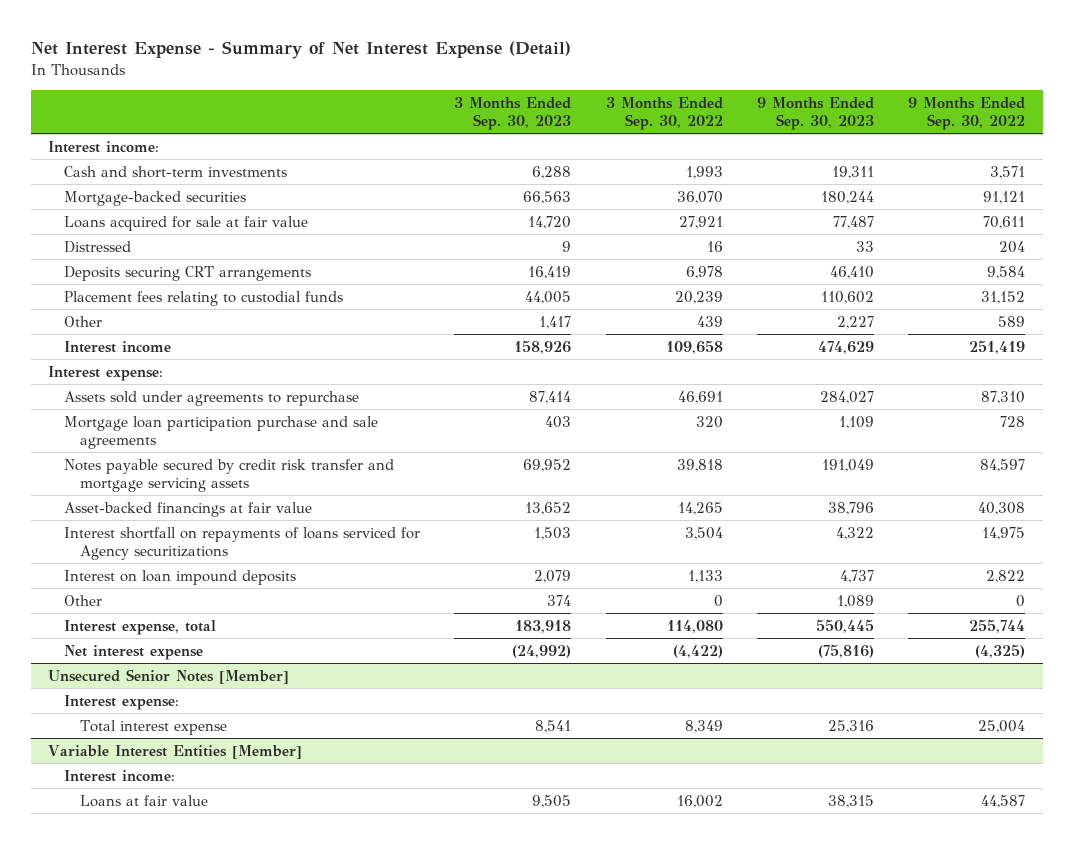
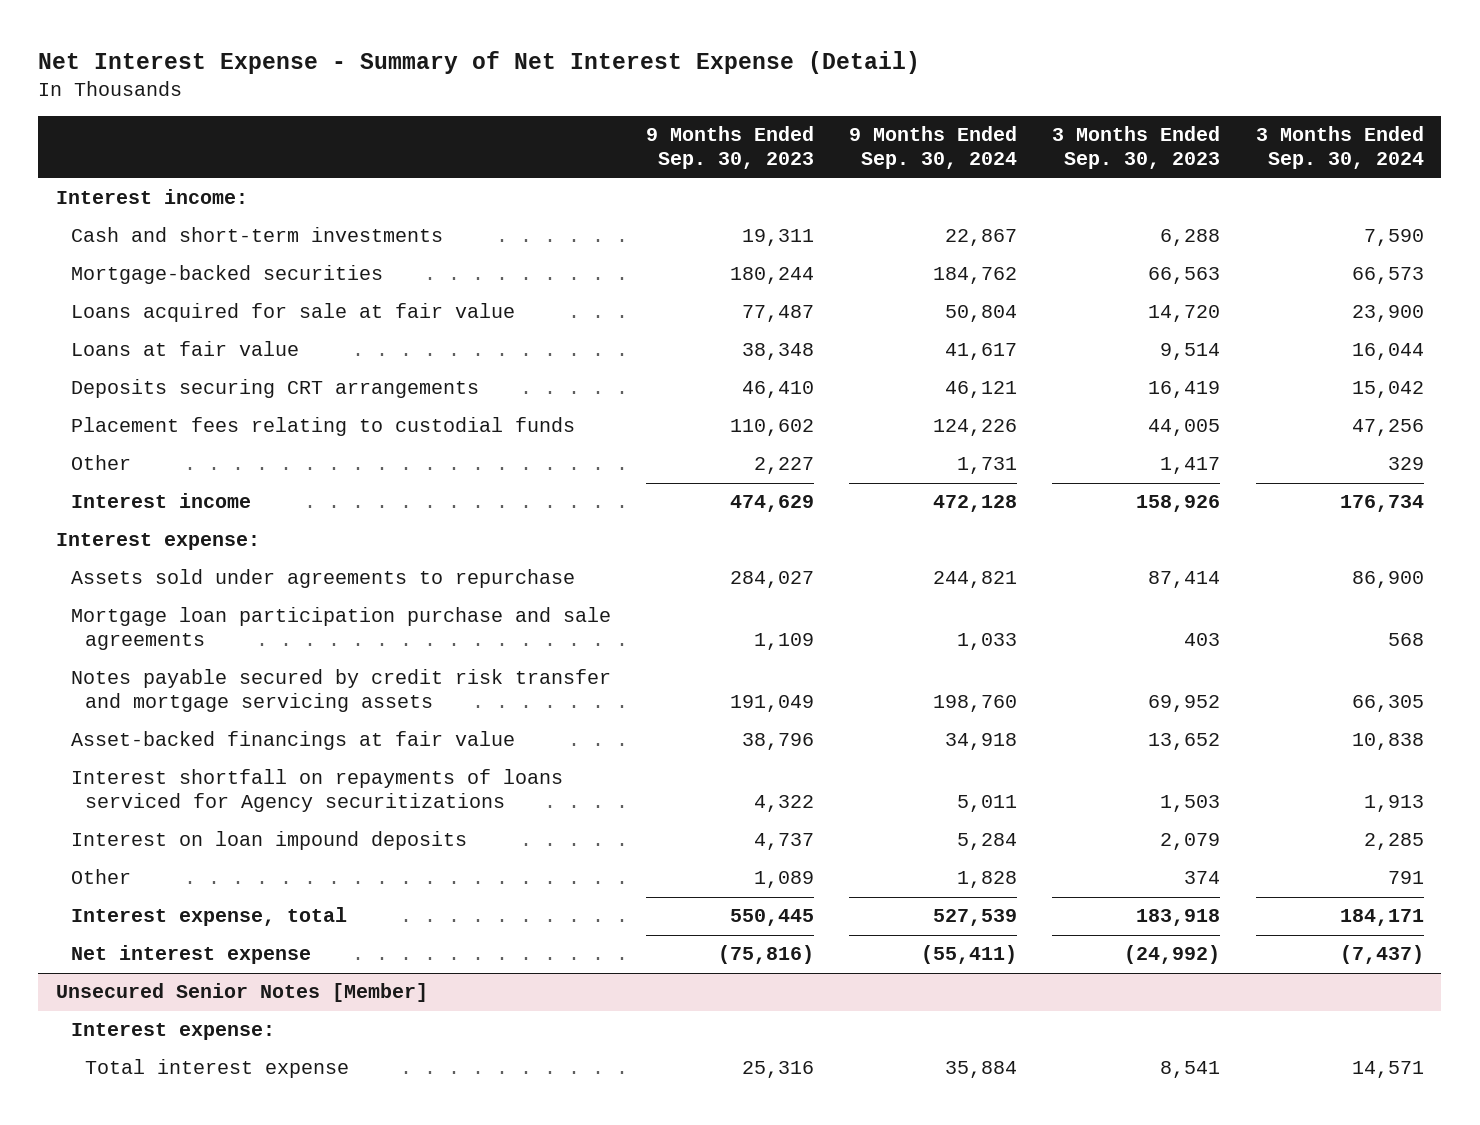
- | 3 Months Ended Sep. 30, 2023 | 3 Months Ended Sep. 30, 2022 | 9 Months Ended Sep. 30, 2023 | 9 Months Ended Sep. 30, 2022
+ | 9 Months Ended Sep. 30, 2023 | 9 Months Ended Sep. 30, 2024 | 3 Months Ended Sep. 30, 2023 | 3 Months Ended Sep. 30, 2024
- Distressed | 9 | 16 | 33 | 204
+ Loans at fair value | 38,348 | 41,617 | 9,514 | 16,044
- Variable Interest Entities [Member]
- Interest income:
- Loans at fair value | 9,505 | 16,002 | 38,315 | 44,587

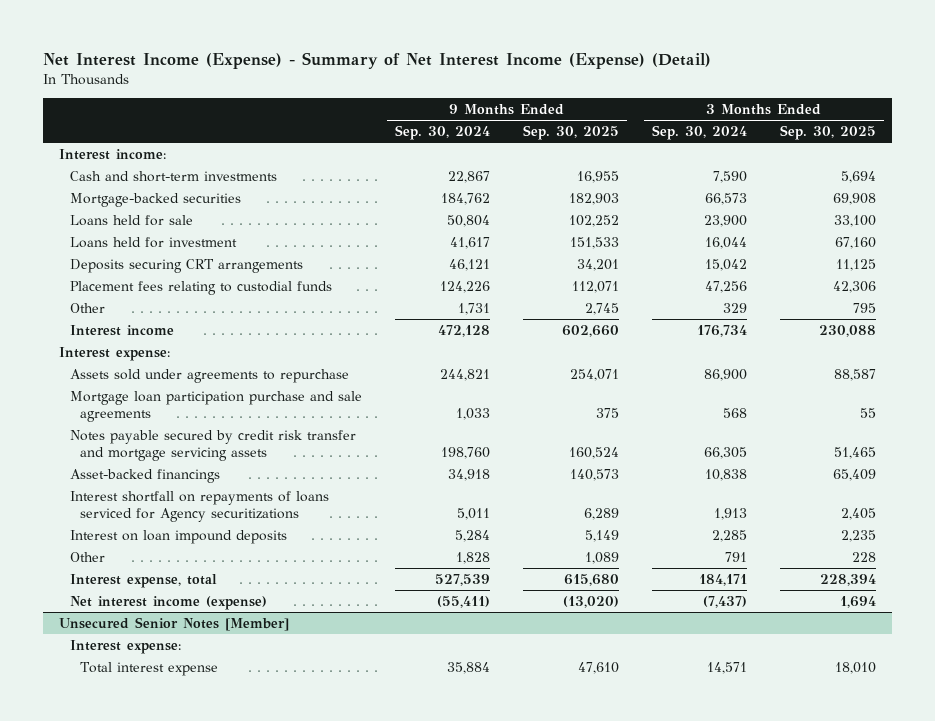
- Net Interest Expense - Summary of Net Interest Expense (Detail)
+ Net Interest Income (Expense) - Summary of Net Interest Income (Expense) (Detail)
- | 9 Months Ended Sep. 30, 2023 | 9 Months Ended Sep. 30, 2024 | 3 Months Ended Sep. 30, 2023 | 3 Months Ended Sep. 30, 2024
+ | 9 Months Ended Sep. 30, 2024 | 9 Months Ended Sep. 30, 2025 | 3 Months Ended Sep. 30, 2024 | 3 Months Ended Sep. 30, 2025
- Loans acquired for sale at fair value | 77,487 | 50,804 | 14,720 | 23,900
- Loans at fair value | 38,348 | 41,617 | 9,514 | 16,044
+ Loans held for sale | 50,804 | 102,252 | 23,900 | 33,100
+ Loans held for investment | 41,617 | 151,533 | 16,044 | 67,160
- Asset-backed financings at fair value | 38,796 | 34,918 | 13,652 | 10,838
+ Asset-backed financings | 34,918 | 140,573 | 10,838 | 65,409
- Net interest expense | (75,816) | (55,411) | (24,992) | (7,437)
+ Net interest income (expense) | (55,411) | (13,020) | (7,437) | 1,694

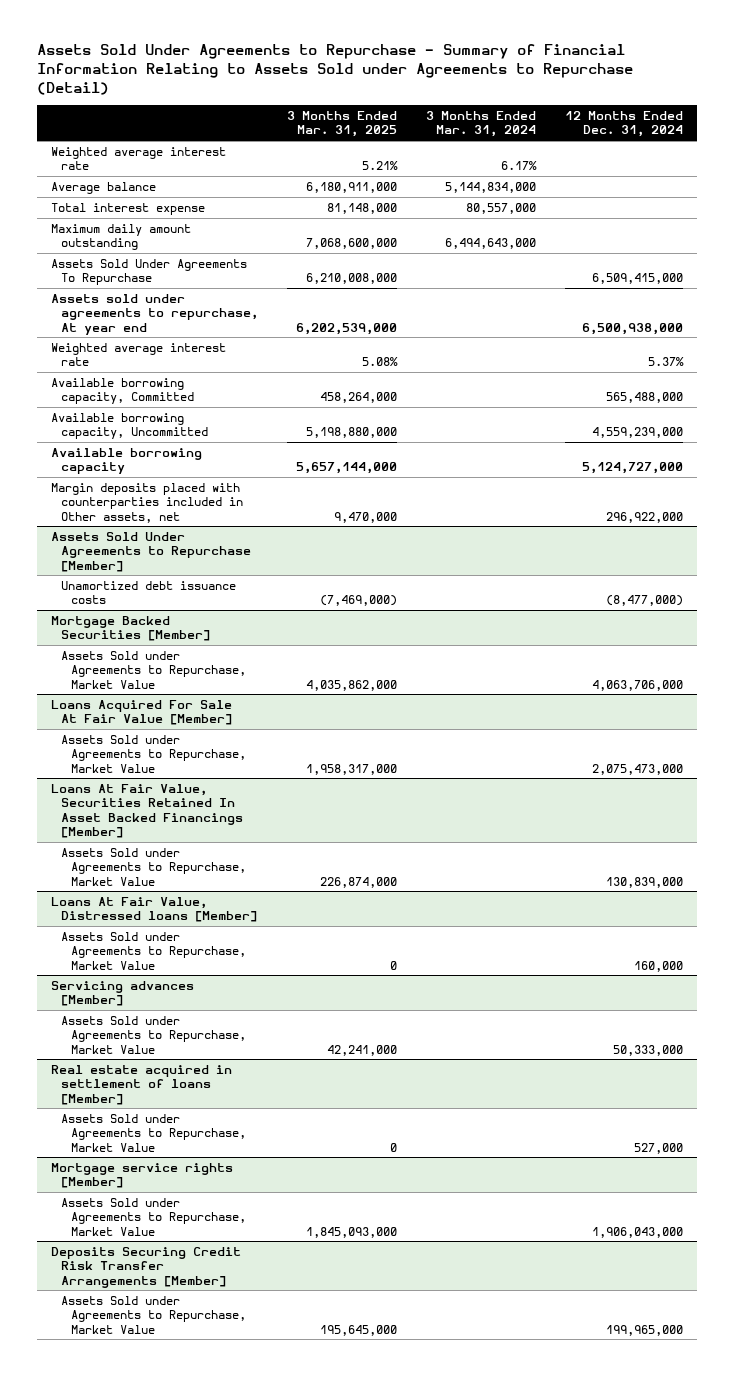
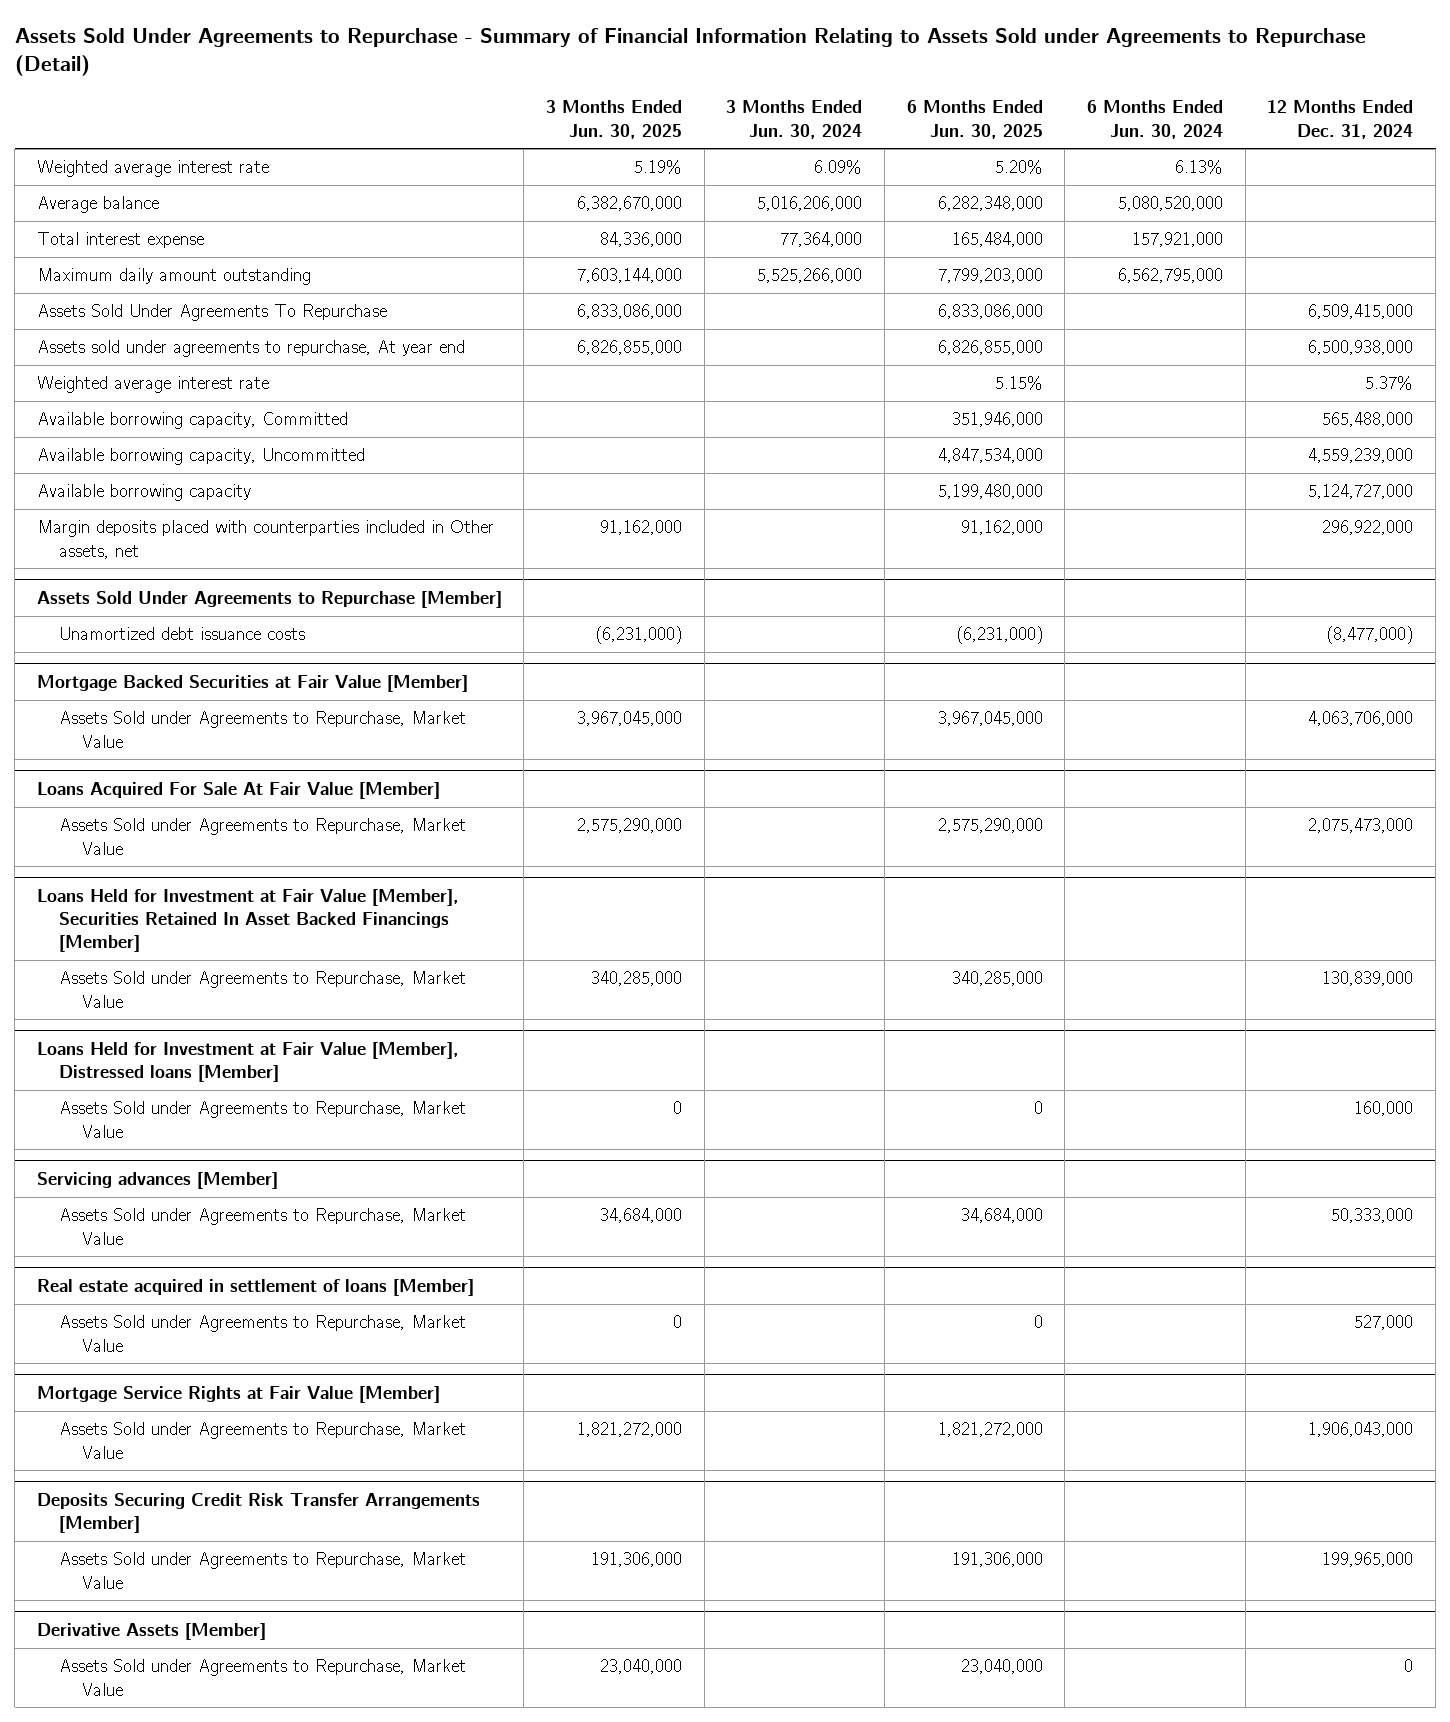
- | 3 Months Ended Mar. 31, 2025 | 3 Months Ended Mar. 31, 2024 | 12 Months Ended Dec. 31, 2024
+ | 3 Months Ended Jun. 30, 2025 | 3 Months Ended Jun. 30, 2024 | 6 Months Ended Jun. 30, 2025 | 6 Months Ended Jun. 30, 2024 | 12 Months Ended Dec. 31, 2024
- Mortgage Backed Securities [Member]
+ Mortgage Backed Securities at Fair Value [Member]
- Loans At Fair Value, Securities Retained In Asset Backed Financings [Member]
+ Loans Held for Investment at Fair Value [Member], Securities Retained In Asset Backed Financings [Member]
- Loans At Fair Value, Distressed loans [Member]
+ Loans Held for Investment at Fair Value [Member], Distressed loans [Member]
- Mortgage service rights [Member]
+ Mortgage Service Rights at Fair Value [Member]
+ Derivative Assets [Member]
+ Assets Sold under Agreements to Repurchase, Market Value | 23,040,000 | | 23,040,000 | | 0

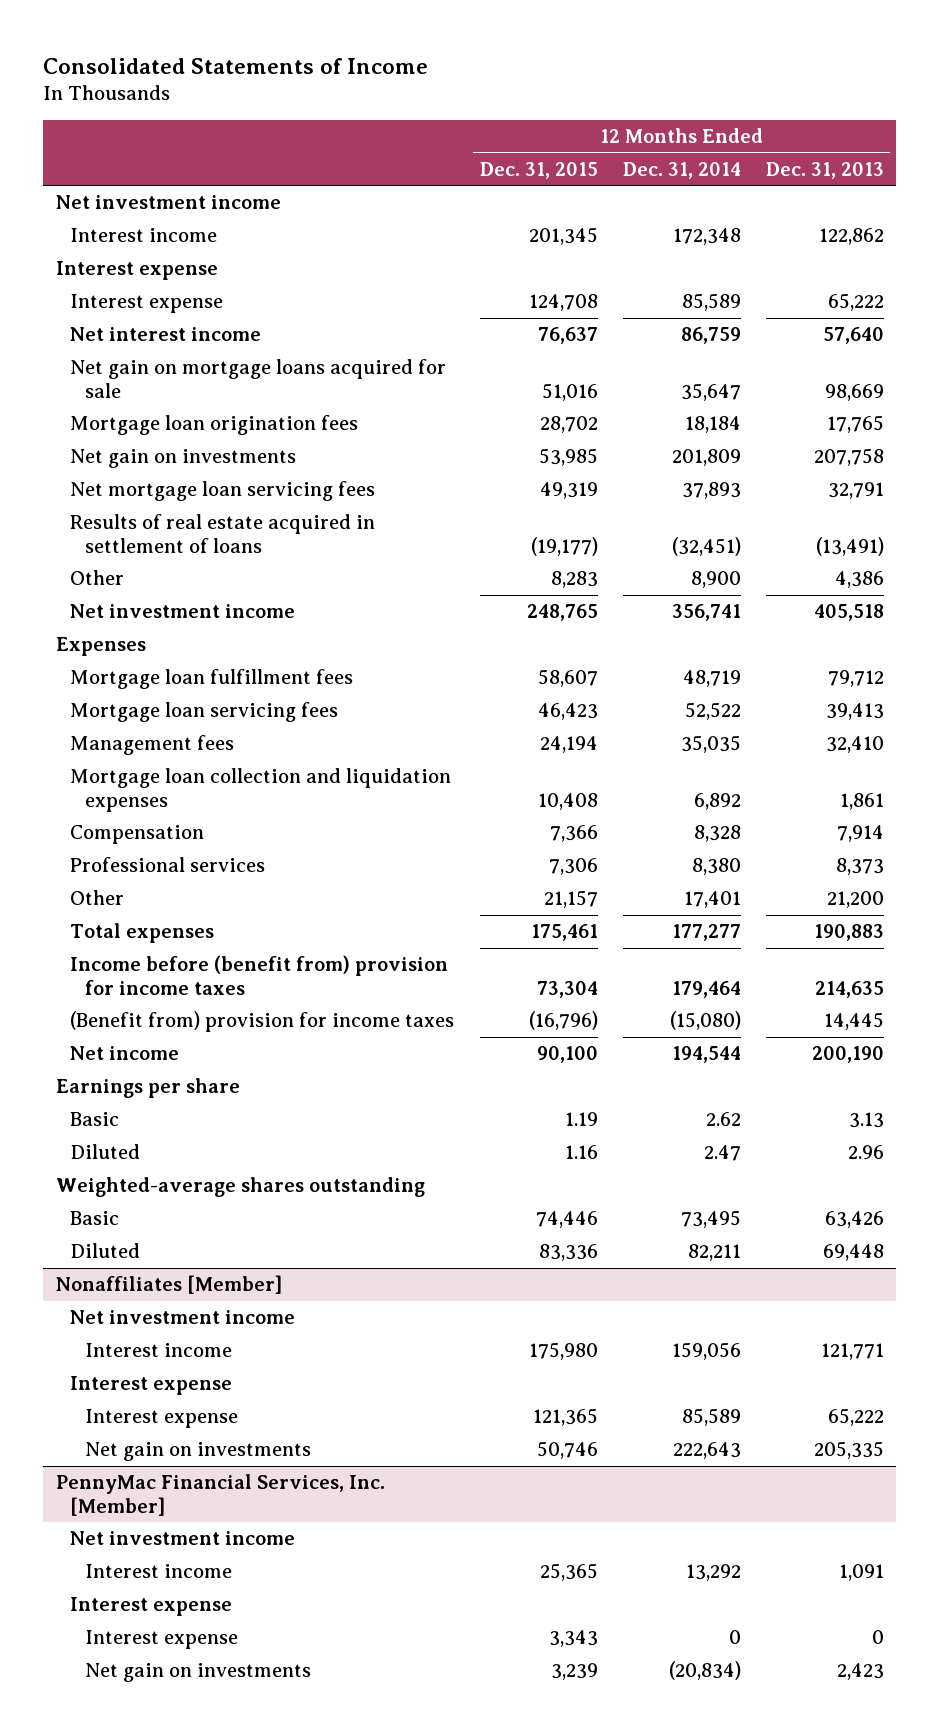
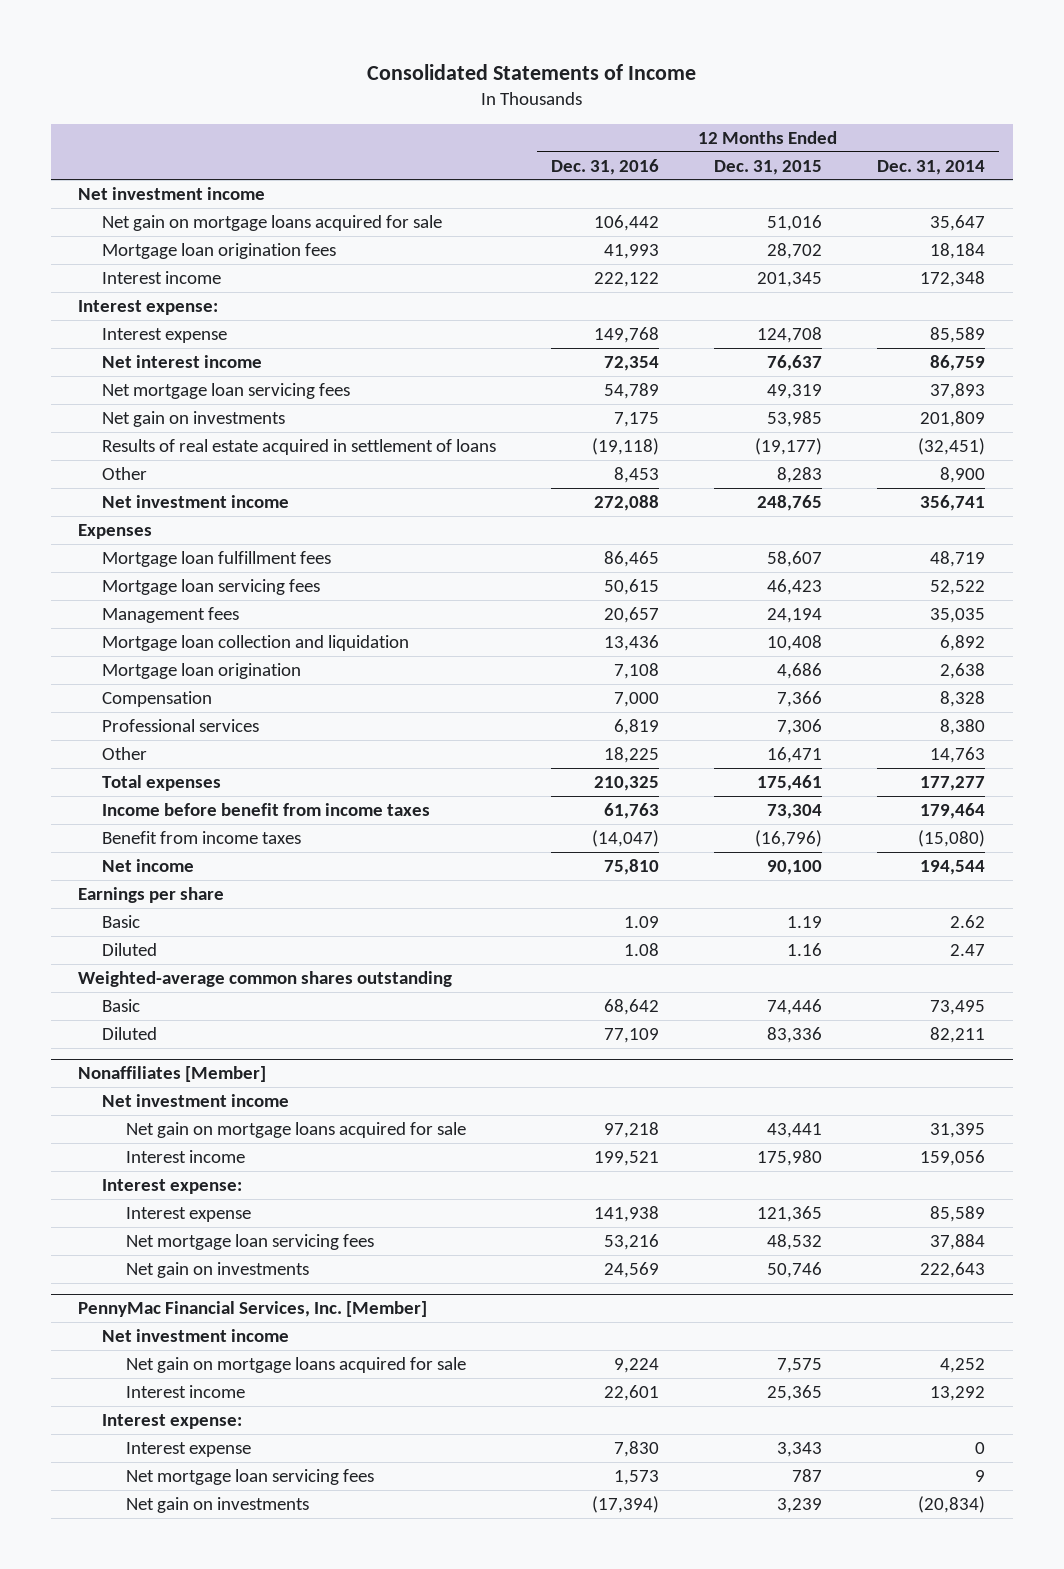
- | 12 Months Ended Dec. 31, 2015 | 12 Months Ended Dec. 31, 2014 | 12 Months Ended Dec. 31, 2013
+ | 12 Months Ended Dec. 31, 2016 | 12 Months Ended Dec. 31, 2015 | 12 Months Ended Dec. 31, 2014
moved up: Net gain on mortgage loans acquired for sale | 106,442 | 51,016 | 35,647
moved up: Mortgage loan origination fees | 41,993 | 28,702 | 18,184
- Interest expense
+ Interest expense:
moved down: Net gain on investments | 7,175 | 53,985 | 201,809
- Mortgage loan collection and liquidation expenses | 10,408 | 6,892 | 1,861
+ Mortgage loan collection and liquidation | 13,436 | 10,408 | 6,892
+ Mortgage loan origination | 7,108 | 4,686 | 2,638
- Other | 21,157 | 17,401 | 21,200
+ Other | 18,225 | 16,471 | 14,763
- Income before (benefit from) provision for income taxes | 73,304 | 179,464 | 214,635
- (Benefit from) provision for income taxes | (16,796) | (15,080) | 14,445
+ Income before benefit from income taxes | 61,763 | 73,304 | 179,464
+ Benefit from income taxes | (14,047) | (16,796) | (15,080)
- Weighted-average shares outstanding
+ Weighted-average common shares outstanding
@ Nonaffiliates [Member]
+ Net gain on mortgage loans acquired for sale | 97,218 | 43,441 | 31,395
- Interest expense
+ Interest expense:
+ Net mortgage loan servicing fees | 53,216 | 48,532 | 37,884
@ PennyMac Financial Services, Inc. [Member]
+ Net gain on mortgage loans acquired for sale | 9,224 | 7,575 | 4,252
- Interest expense
+ Interest expense:
+ Net mortgage loan servicing fees | 1,573 | 787 | 9

